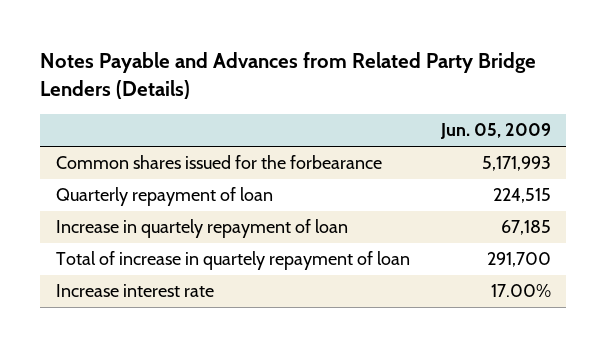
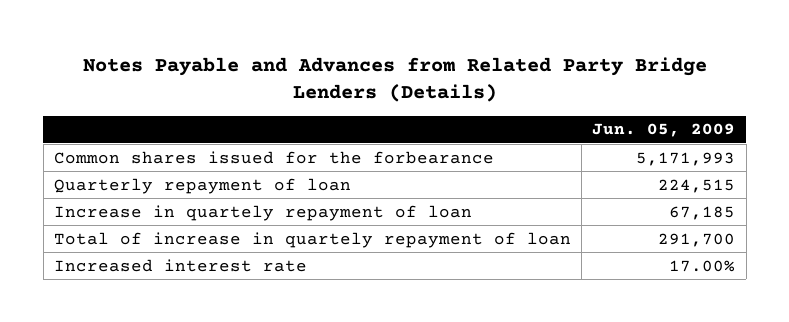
- Increase interest rate | 17.00%
+ Increased interest rate | 17.00%

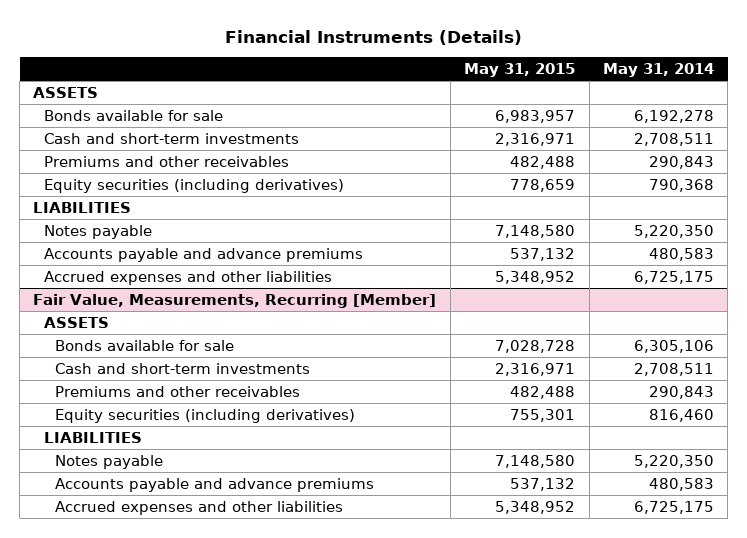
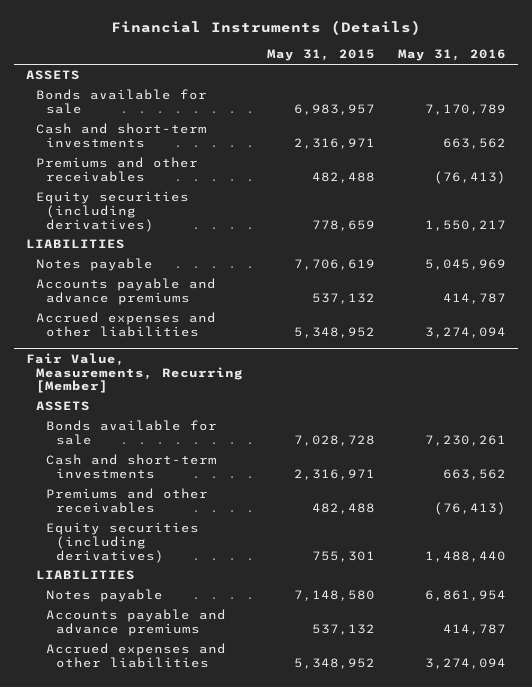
- | May 31, 2015 | May 31, 2014
+ | May 31, 2015 | May 31, 2016
- Notes payable | 7,148,580 | 5,220,350
+ Notes payable | 7,706,619 | 5,045,969

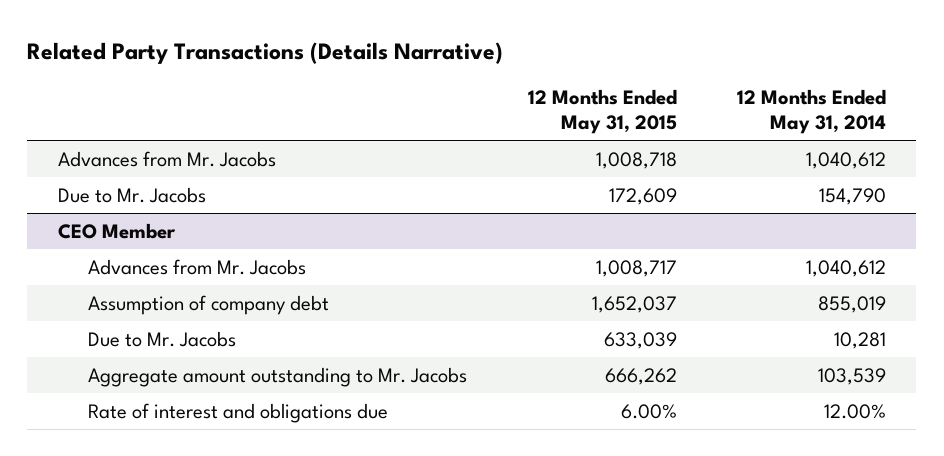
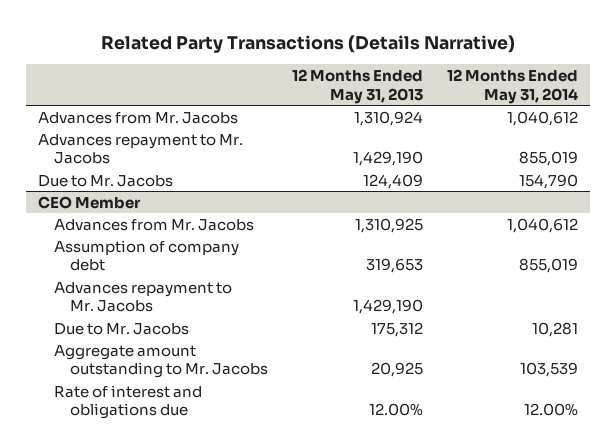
- | 12 Months Ended May 31, 2015 | 12 Months Ended May 31, 2014
+ | 12 Months Ended May 31, 2013 | 12 Months Ended May 31, 2014
+ Advances repayment to Mr. Jacobs | 1,429,190 | 855,019
@ CEO Member
+ Advances repayment to Mr. Jacobs | 1,429,190 |

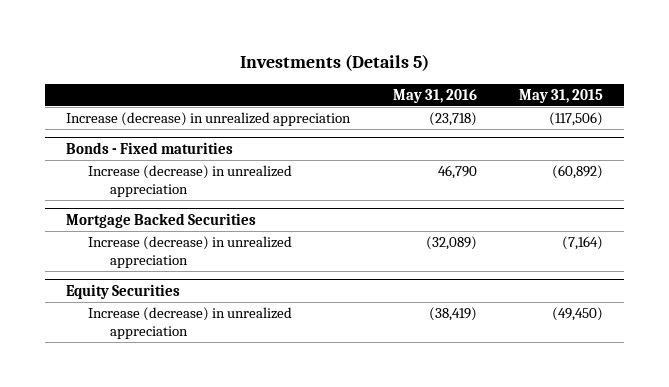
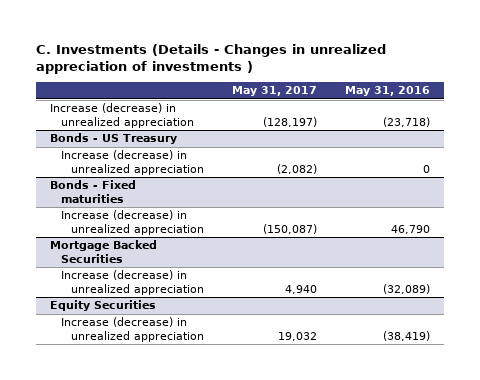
- Investments (Details 5)
+ C. Investments (Details - Changes in unrealized appreciation of investments )
- | May 31, 2016 | May 31, 2015
+ | May 31, 2017 | May 31, 2016
+ Bonds - US Treasury
+ Increase (decrease) in unrealized appreciation | (2,082) | 0

